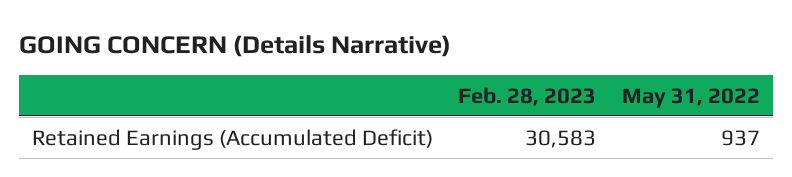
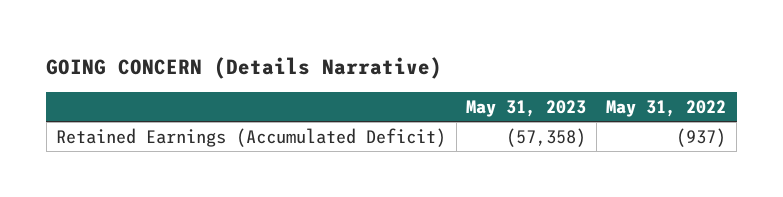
- | Feb. 28, 2023 | May 31, 2022
+ | May 31, 2023 | May 31, 2022
- Retained Earnings (Accumulated Deficit) | 30,583 | 937
+ Retained Earnings (Accumulated Deficit) | (57,358) | (937)

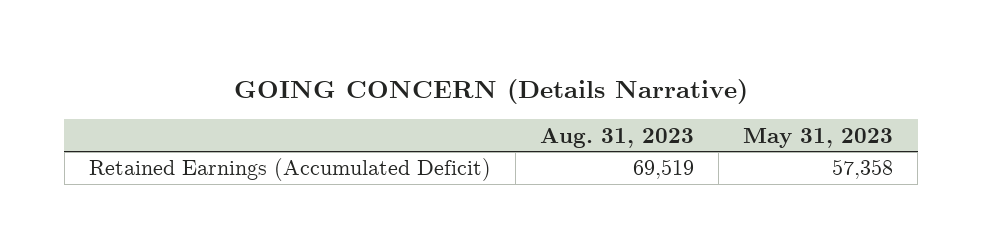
- | May 31, 2023 | May 31, 2022
+ | Aug. 31, 2023 | May 31, 2023
- Retained Earnings (Accumulated Deficit) | (57,358) | (937)
+ Retained Earnings (Accumulated Deficit) | 69,519 | 57,358

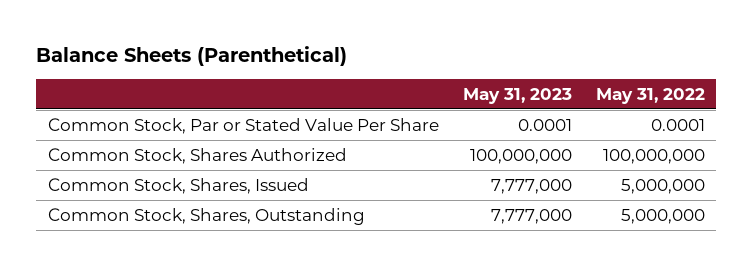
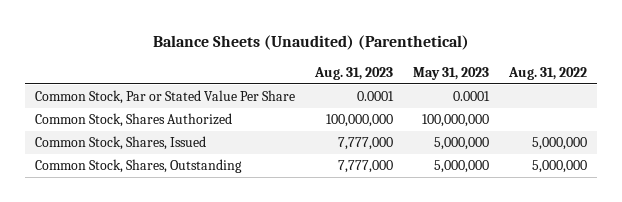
- Balance Sheets (Parenthetical)
+ Balance Sheets (Unaudited) (Parenthetical)
- | May 31, 2023 | May 31, 2022
+ | Aug. 31, 2023 | May 31, 2023 | Aug. 31, 2022
- Common Stock, Shares, Issued | 7,777,000 | 5,000,000
- Common Stock, Shares, Outstanding | 7,777,000 | 5,000,000
+ Common Stock, Shares, Issued | 7,777,000 | 5,000,000 | 5,000,000
+ Common Stock, Shares, Outstanding | 7,777,000 | 5,000,000 | 5,000,000

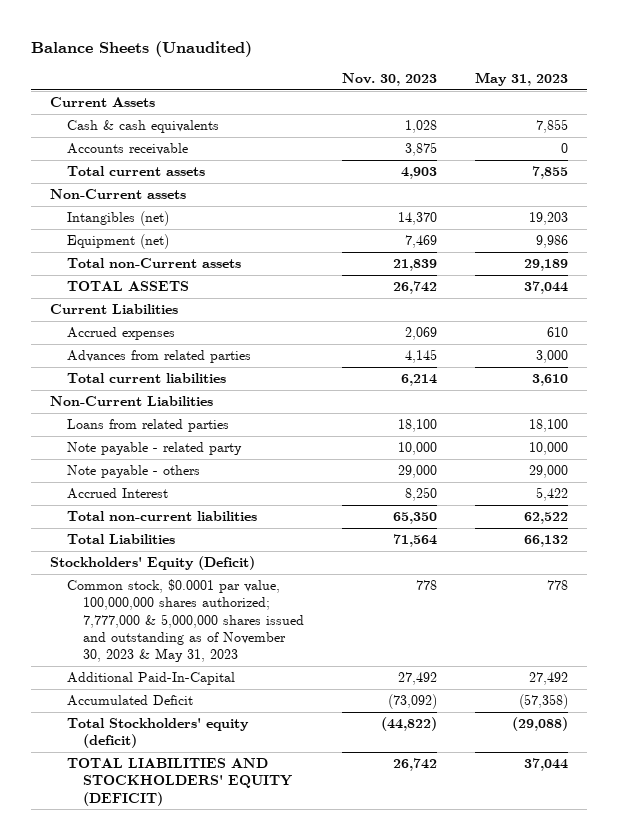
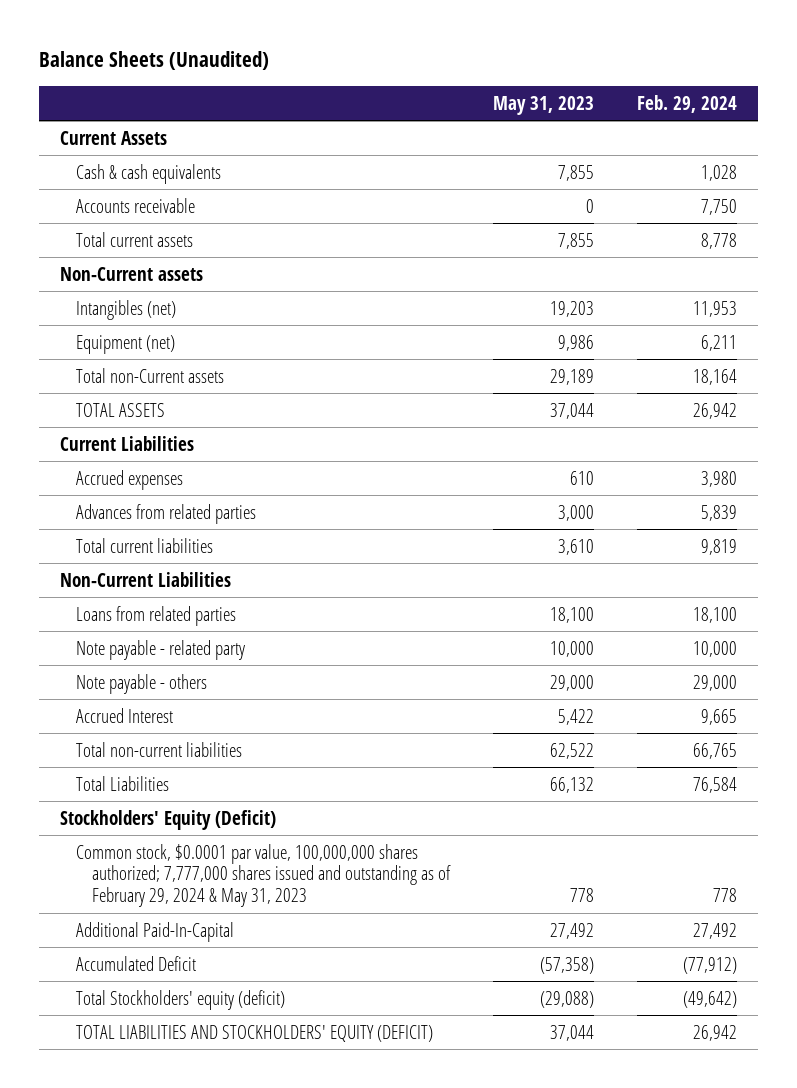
- | Nov. 30, 2023 | May 31, 2023
+ | May 31, 2023 | Feb. 29, 2024
- Common stock, $0.0001 par value, 100,000,000 shares authorized; 7,777,000 & 5,000,000 shares issued and outstanding as of November 30, 2023 & May 31, 2023 | 778 | 778
+ Common stock, $0.0001 par value, 100,000,000 shares authorized; 7,777,000 shares issued and outstanding as of February 29, 2024 & May 31, 2023 | 778 | 778

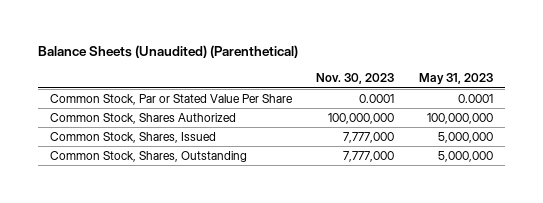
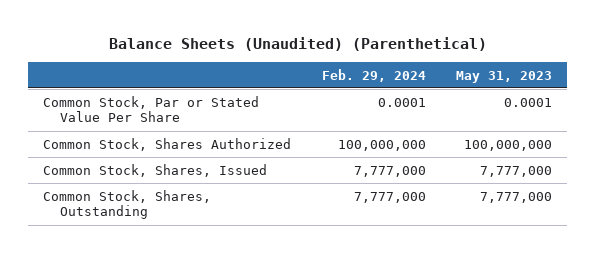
- | Nov. 30, 2023 | May 31, 2023
+ | Feb. 29, 2024 | May 31, 2023
- Common Stock, Shares, Issued | 7,777,000 | 5,000,000
- Common Stock, Shares, Outstanding | 7,777,000 | 5,000,000
+ Common Stock, Shares, Issued | 7,777,000 | 7,777,000
+ Common Stock, Shares, Outstanding | 7,777,000 | 7,777,000

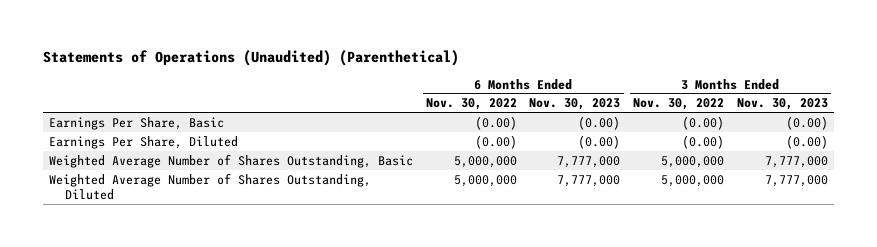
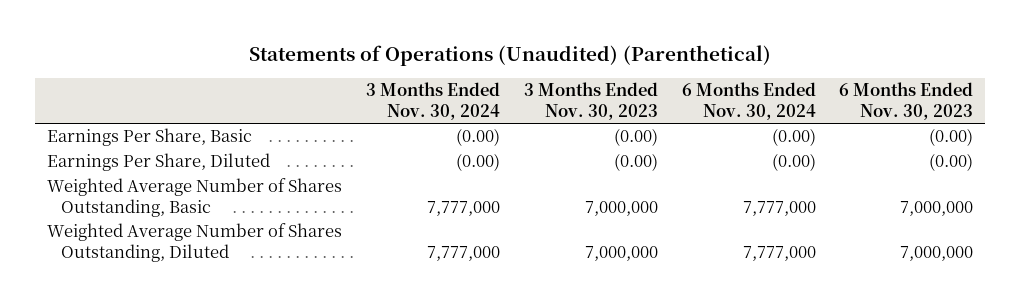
- | 6 Months Ended Nov. 30, 2022 | 6 Months Ended Nov. 30, 2023 | 3 Months Ended Nov. 30, 2022 | 3 Months Ended Nov. 30, 2023
+ | 3 Months Ended Nov. 30, 2024 | 3 Months Ended Nov. 30, 2023 | 6 Months Ended Nov. 30, 2024 | 6 Months Ended Nov. 30, 2023
- Weighted Average Number of Shares Outstanding, Basic | 5,000,000 | 7,777,000 | 5,000,000 | 7,777,000
- Weighted Average Number of Shares Outstanding, Diluted | 5,000,000 | 7,777,000 | 5,000,000 | 7,777,000
+ Weighted Average Number of Shares Outstanding, Basic | 7,777,000 | 7,000,000 | 7,777,000 | 7,000,000
+ Weighted Average Number of Shares Outstanding, Diluted | 7,777,000 | 7,000,000 | 7,777,000 | 7,000,000

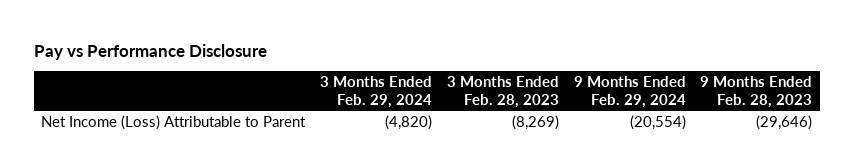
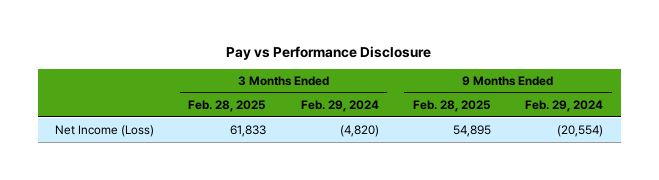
- | 3 Months Ended Feb. 29, 2024 | 3 Months Ended Feb. 28, 2023 | 9 Months Ended Feb. 29, 2024 | 9 Months Ended Feb. 28, 2023
+ | 3 Months Ended Feb. 28, 2025 | 3 Months Ended Feb. 29, 2024 | 9 Months Ended Feb. 28, 2025 | 9 Months Ended Feb. 29, 2024
- Net Income (Loss) Attributable to Parent | (4,820) | (8,269) | (20,554) | (29,646)
+ Net Income (Loss) | 61,833 | (4,820) | 54,895 | (20,554)

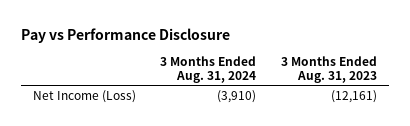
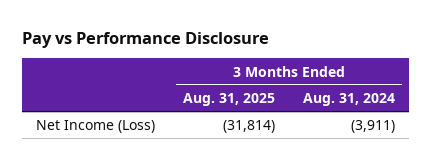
- | 3 Months Ended Aug. 31, 2024 | 3 Months Ended Aug. 31, 2023
+ | 3 Months Ended Aug. 31, 2025 | 3 Months Ended Aug. 31, 2024
- Net Income (Loss) | (3,910) | (12,161)
+ Net Income (Loss) | (31,814) | (3,911)

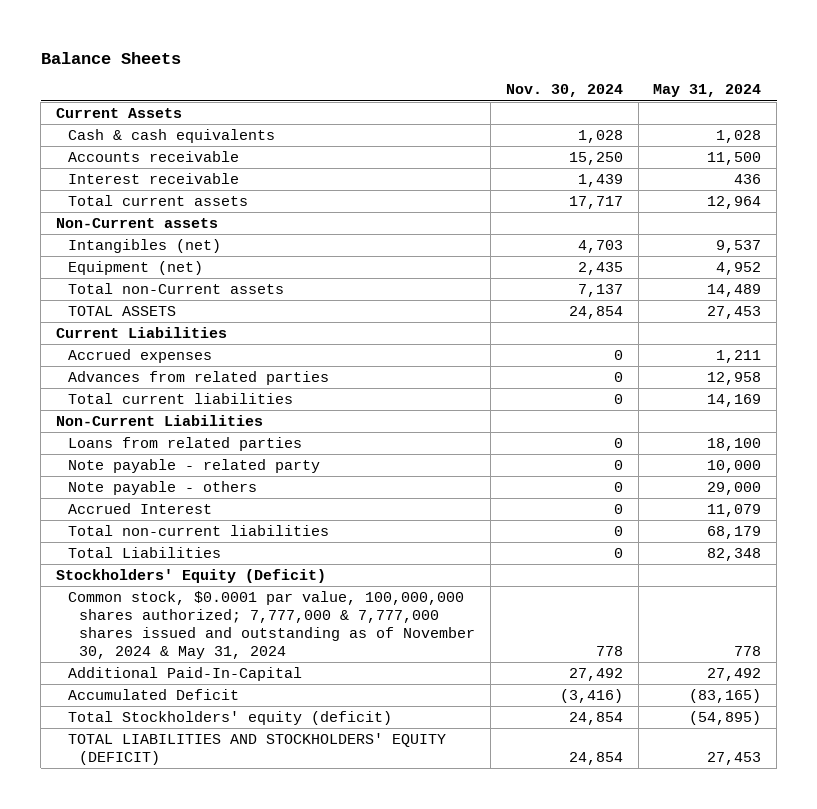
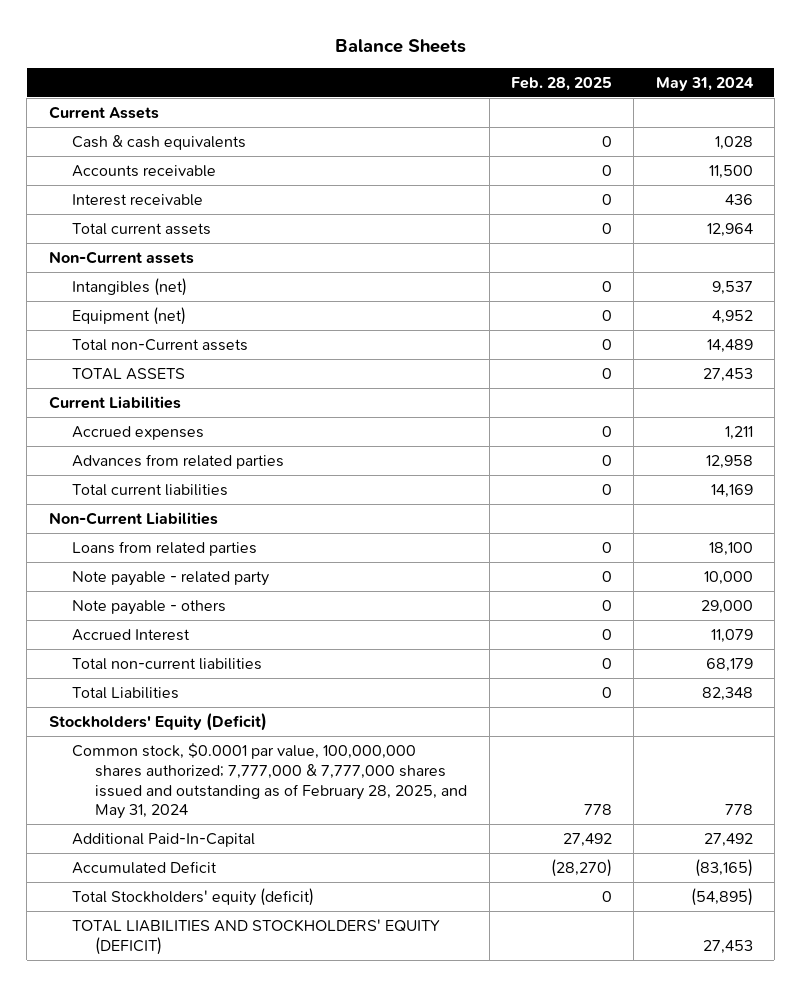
- | Nov. 30, 2024 | May 31, 2024
+ | Feb. 28, 2025 | May 31, 2024
- Common stock, $0.0001 par value, 100,000,000 shares authorized; 7,777,000 & 7,777,000 shares issued and outstanding as of November 30, 2024 & May 31, 2024 | 778 | 778
+ Common stock, $0.0001 par value, 100,000,000 shares authorized; 7,777,000 & 7,777,000 shares issued and outstanding as of February 28, 2025, and May 31, 2024 | 778 | 778

